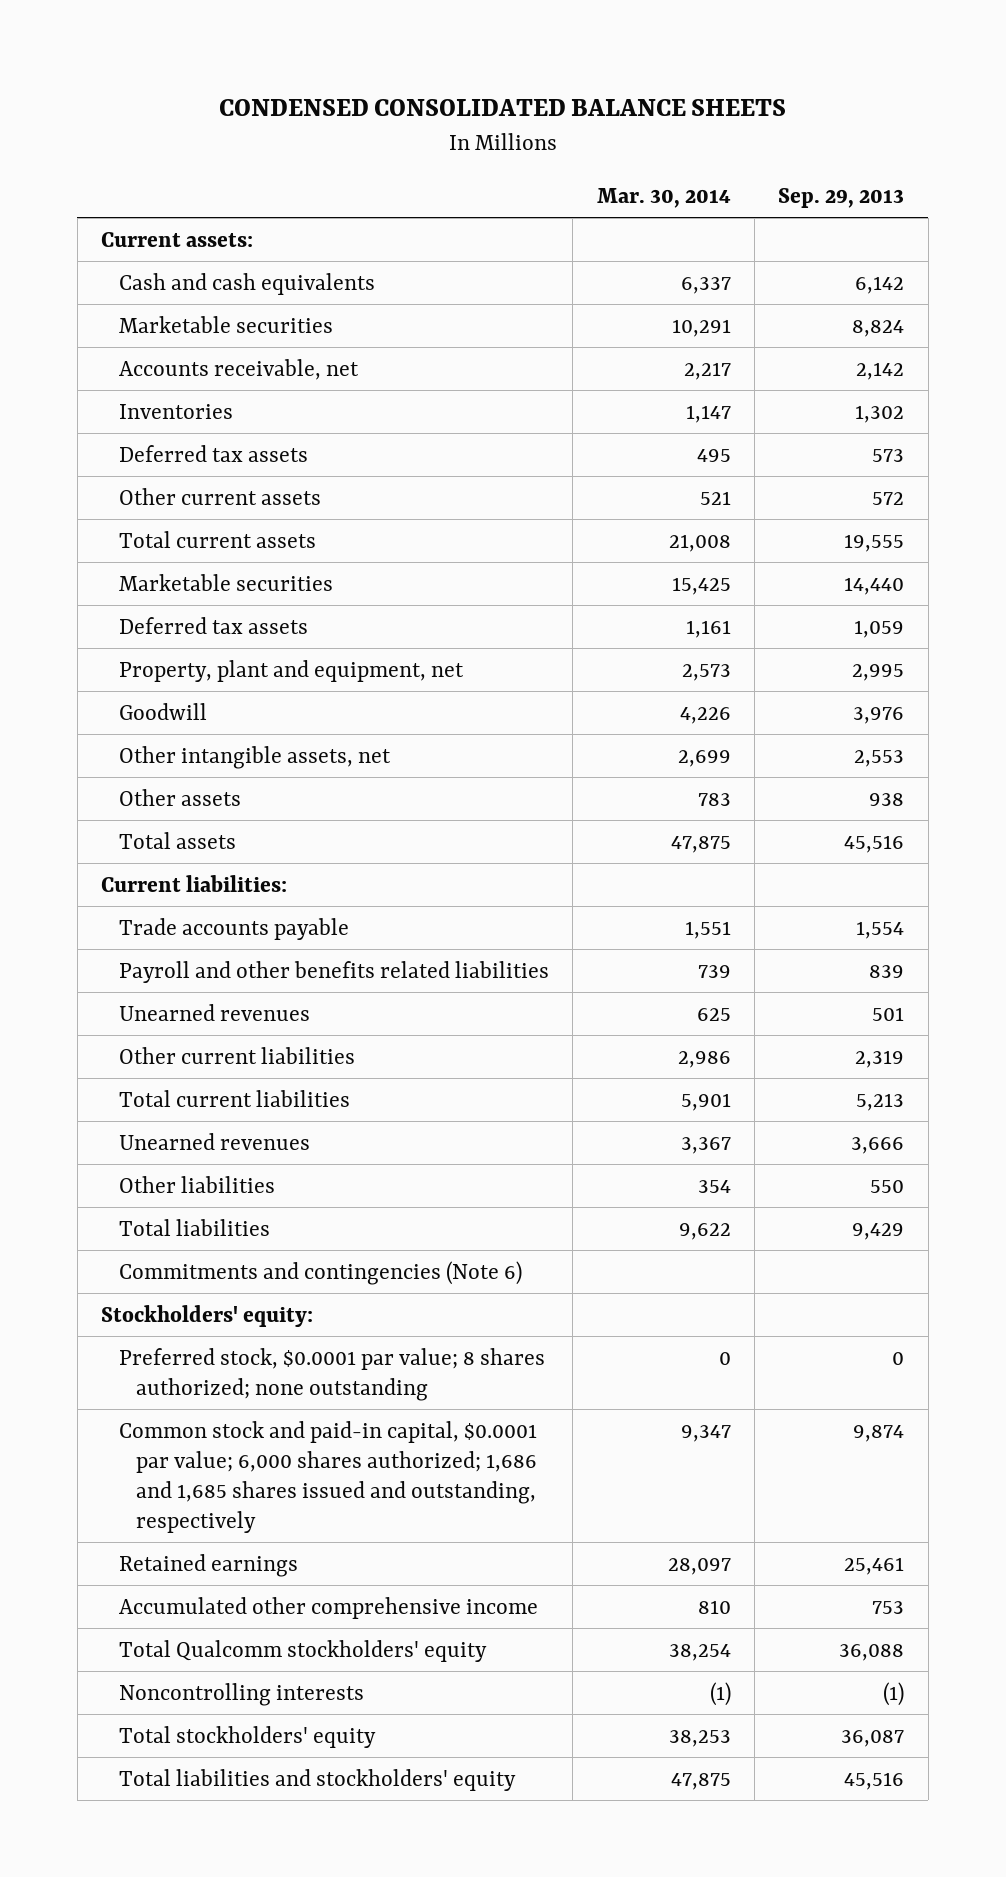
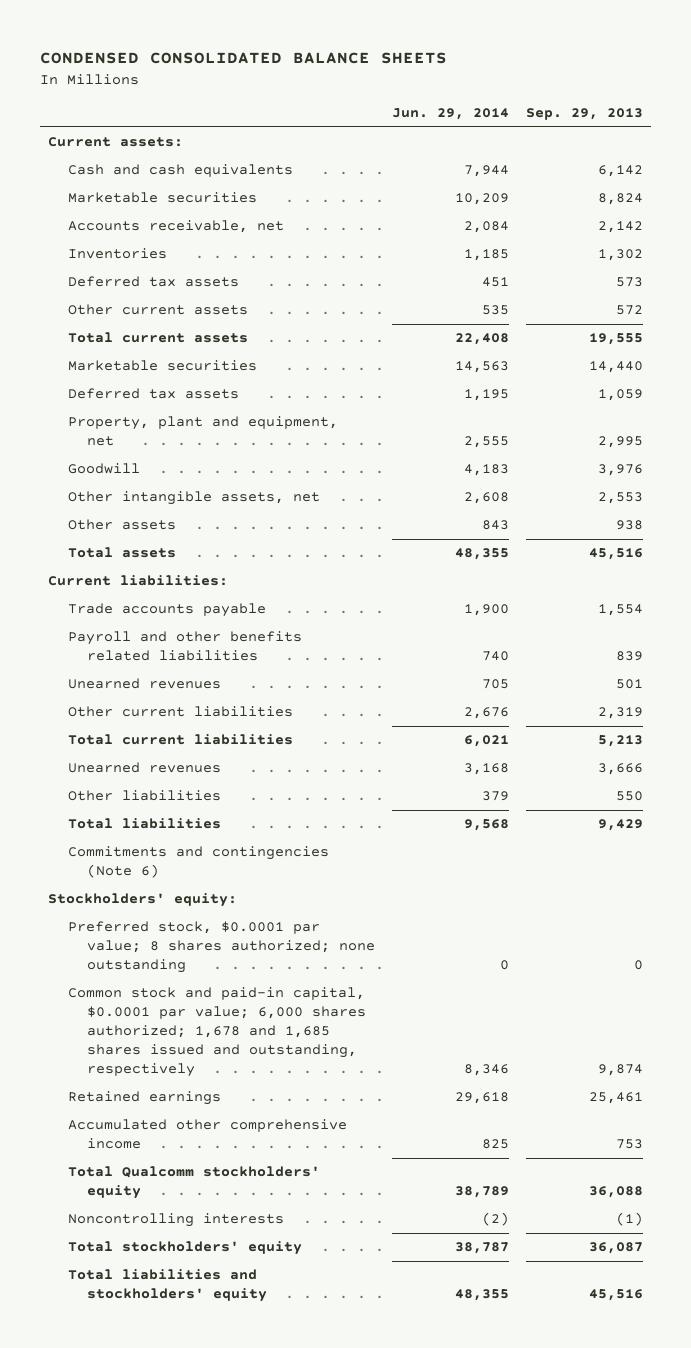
- | Mar. 30, 2014 | Sep. 29, 2013
+ | Jun. 29, 2014 | Sep. 29, 2013
- Common stock and paid-in capital, $0.0001 par value; 6,000 shares authorized; 1,686 and 1,685 shares issued and outstanding, respectively | 9,347 | 9,874
+ Common stock and paid-in capital, $0.0001 par value; 6,000 shares authorized; 1,678 and 1,685 shares issued and outstanding, respectively | 8,346 | 9,874

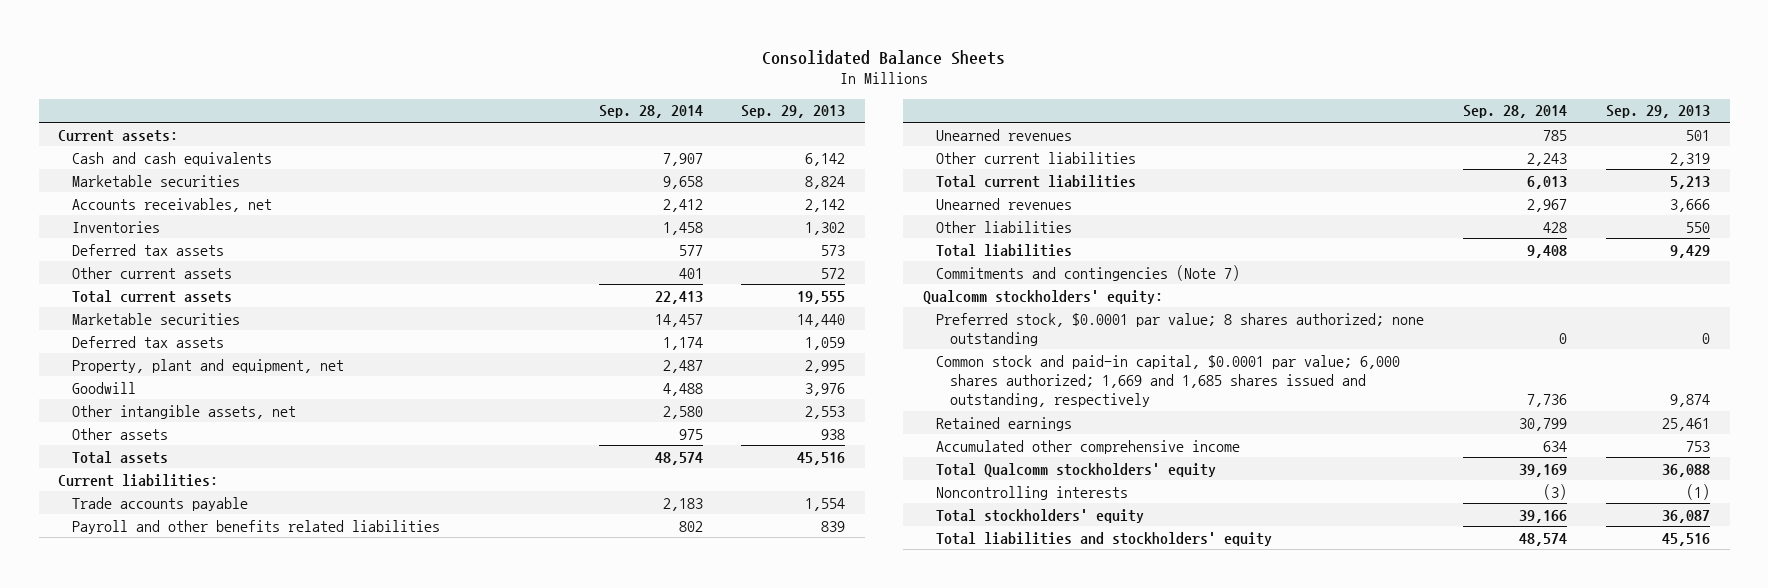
- CONDENSED CONSOLIDATED BALANCE SHEETS
+ Consolidated Balance Sheets
- | Jun. 29, 2014 | Sep. 29, 2013
+ | Sep. 28, 2014 | Sep. 29, 2013
- Accounts receivable, net | 2,084 | 2,142
+ Accounts receivables, net | 2,412 | 2,142
- Commitments and contingencies (Note 6)
- Stockholders' equity:
+ Commitments and contingencies (Note 7)
+ Qualcomm stockholders' equity:
- Common stock and paid-in capital, $0.0001 par value; 6,000 shares authorized; 1,678 and 1,685 shares issued and outstanding, respectively | 8,346 | 9,874
+ Common stock and paid-in capital, $0.0001 par value; 6,000 shares authorized; 1,669 and 1,685 shares issued and outstanding, respectively | 7,736 | 9,874

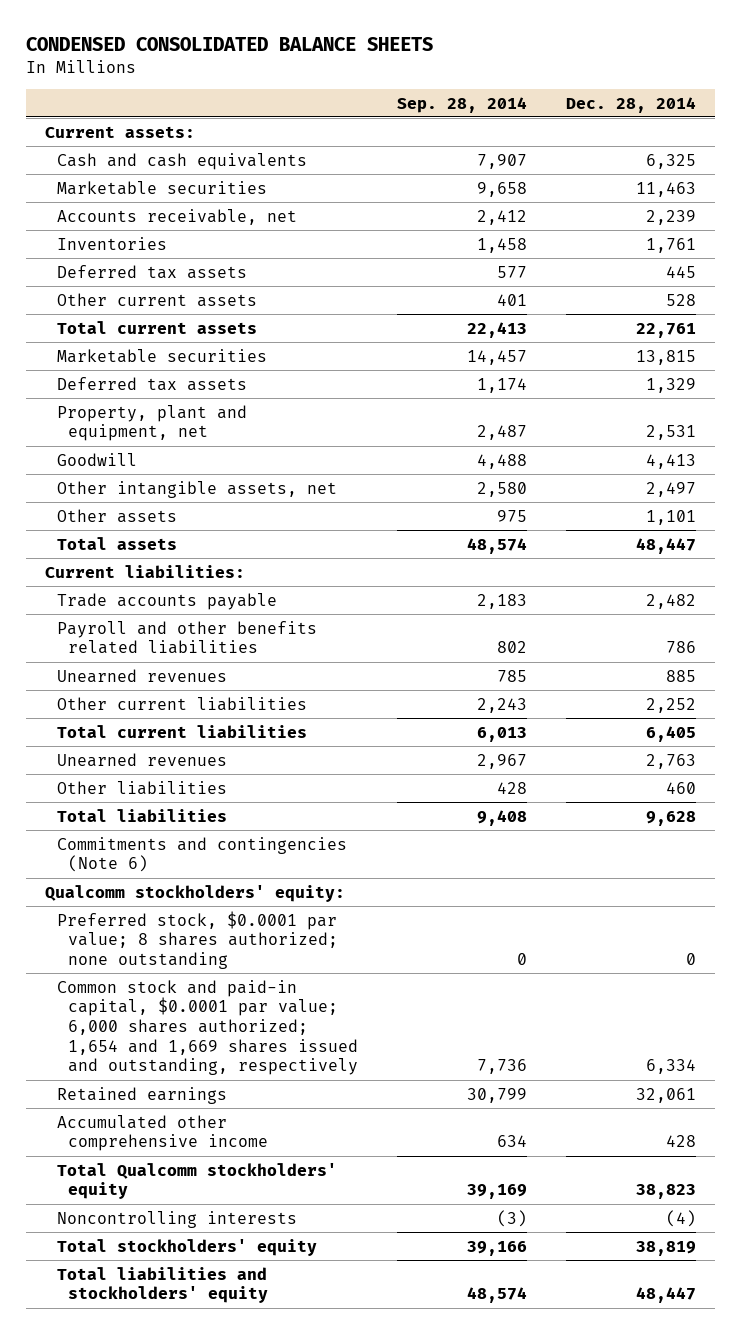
- Consolidated Balance Sheets
+ CONDENSED CONSOLIDATED BALANCE SHEETS
- | Sep. 28, 2014 | Sep. 29, 2013
+ | Sep. 28, 2014 | Dec. 28, 2014
- Accounts receivables, net | 2,412 | 2,142
+ Accounts receivable, net | 2,412 | 2,239
- Commitments and contingencies (Note 7)
+ Commitments and contingencies (Note 6)
- Common stock and paid-in capital, $0.0001 par value; 6,000 shares authorized; 1,669 and 1,685 shares issued and outstanding, respectively | 7,736 | 9,874
+ Common stock and paid-in capital, $0.0001 par value; 6,000 shares authorized; 1,654 and 1,669 shares issued and outstanding, respectively | 7,736 | 6,334

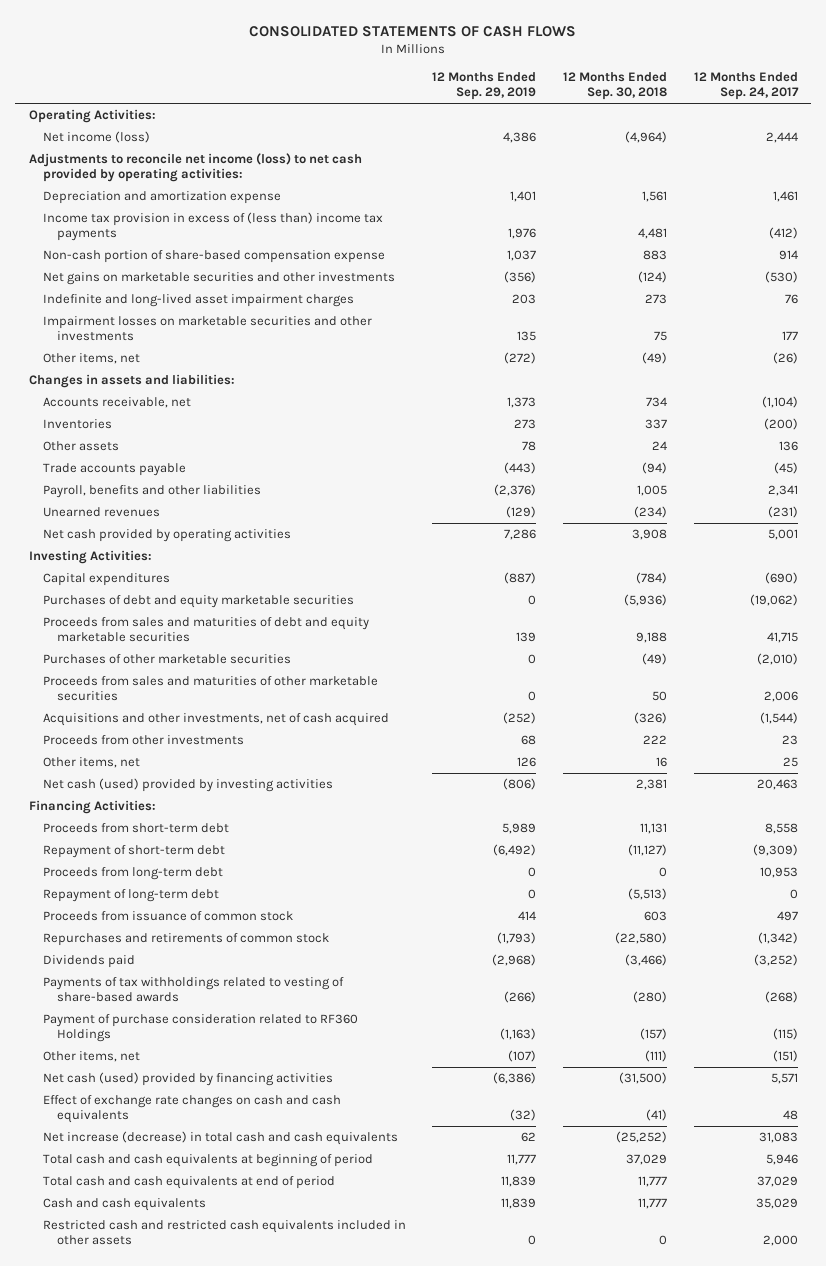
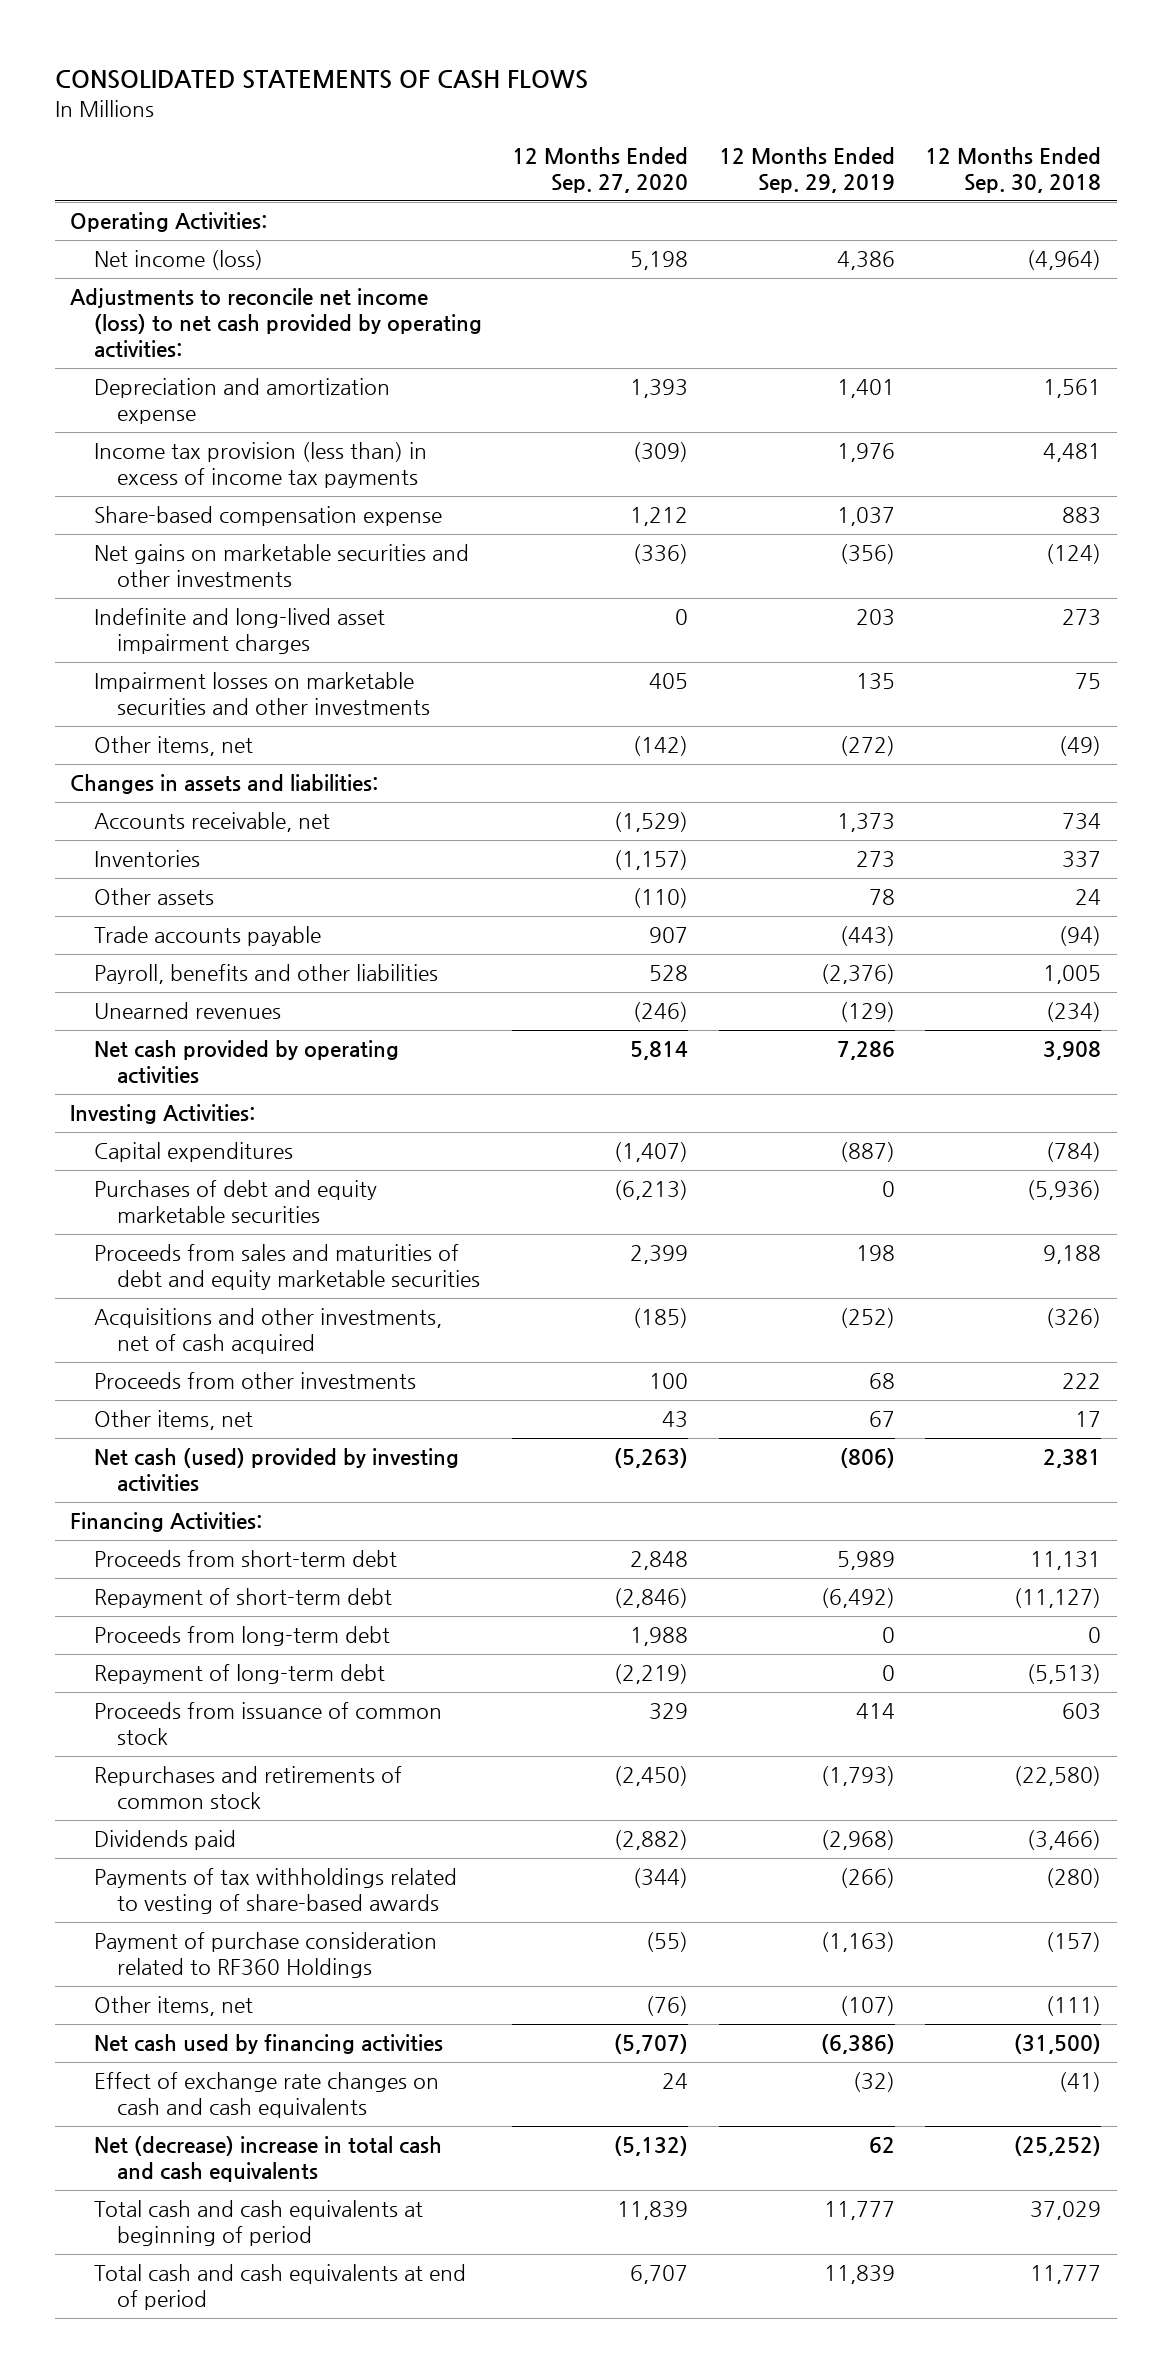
- | 12 Months Ended Sep. 29, 2019 | 12 Months Ended Sep. 30, 2018 | 12 Months Ended Sep. 24, 2017
+ | 12 Months Ended Sep. 27, 2020 | 12 Months Ended Sep. 29, 2019 | 12 Months Ended Sep. 30, 2018
- Income tax provision in excess of (less than) income tax payments | 1,976 | 4,481 | (412)
- Non-cash portion of share-based compensation expense | 1,037 | 883 | 914
+ Income tax provision (less than) in excess of income tax payments | (309) | 1,976 | 4,481
+ Share-based compensation expense | 1,212 | 1,037 | 883
- Proceeds from sales and maturities of debt and equity marketable securities | 139 | 9,188 | 41,715
- Purchases of other marketable securities | 0 | (49) | (2,010)
- Proceeds from sales and maturities of other marketable securities | 0 | 50 | 2,006
+ Proceeds from sales and maturities of debt and equity marketable securities | 2,399 | 198 | 9,188
- Other items, net | 126 | 16 | 25
+ Other items, net | 43 | 67 | 17
- Net cash (used) provided by financing activities | (6,386) | (31,500) | 5,571
+ Net cash used by financing activities | (5,707) | (6,386) | (31,500)
- Net increase (decrease) in total cash and cash equivalents | 62 | (25,252) | 31,083
+ Net (decrease) increase in total cash and cash equivalents | (5,132) | 62 | (25,252)
- Cash and cash equivalents | 11,839 | 11,777 | 35,029
- Restricted cash and restricted cash equivalents included in other assets | 0 | 0 | 2,000

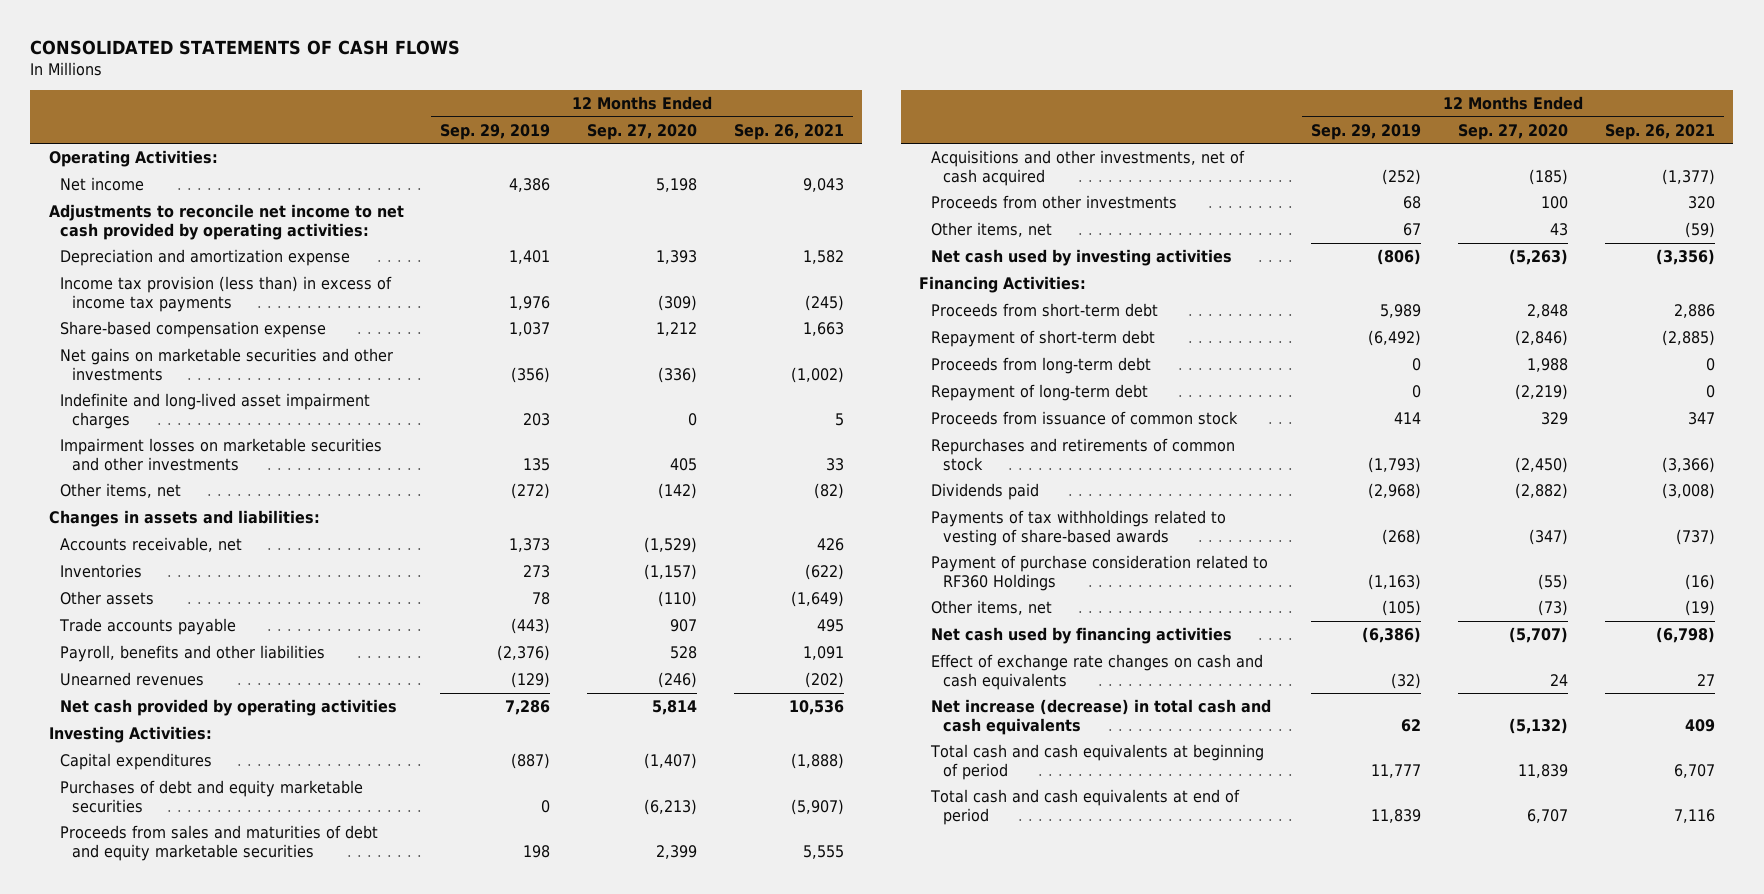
- | 12 Months Ended Sep. 27, 2020 | 12 Months Ended Sep. 29, 2019 | 12 Months Ended Sep. 30, 2018
+ | 12 Months Ended Sep. 29, 2019 | 12 Months Ended Sep. 27, 2020 | 12 Months Ended Sep. 26, 2021
- Net income (loss) | 5,198 | 4,386 | (4,964)
- Adjustments to reconcile net income (loss) to net cash provided by operating activities:
+ Net income | 4,386 | 5,198 | 9,043
+ Adjustments to reconcile net income to net cash provided by operating activities:
- Net cash (used) provided by investing activities | (5,263) | (806) | 2,381
+ Net cash used by investing activities | (806) | (5,263) | (3,356)
- Payments of tax withholdings related to vesting of share-based awards | (344) | (266) | (280)
+ Payments of tax withholdings related to vesting of share-based awards | (268) | (347) | (737)
- Other items, net | (76) | (107) | (111)
+ Other items, net | (105) | (73) | (19)
- Net (decrease) increase in total cash and cash equivalents | (5,132) | 62 | (25,252)
+ Net increase (decrease) in total cash and cash equivalents | 62 | (5,132) | 409

